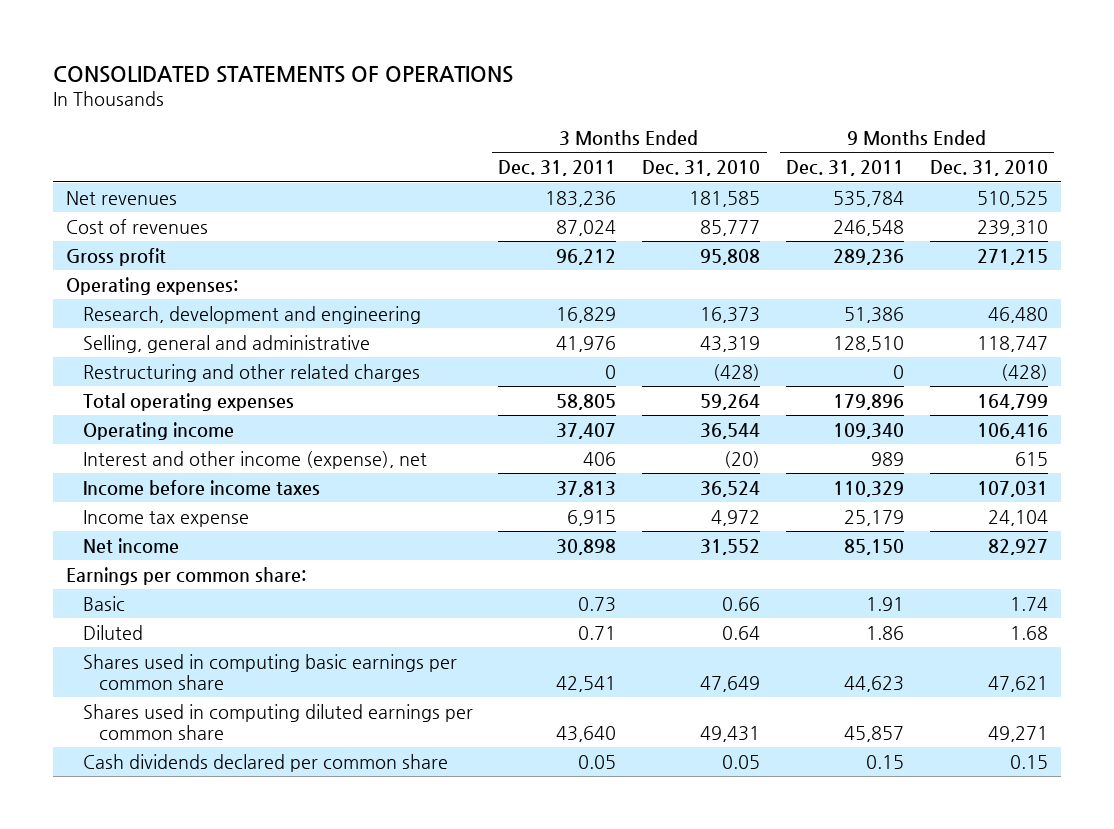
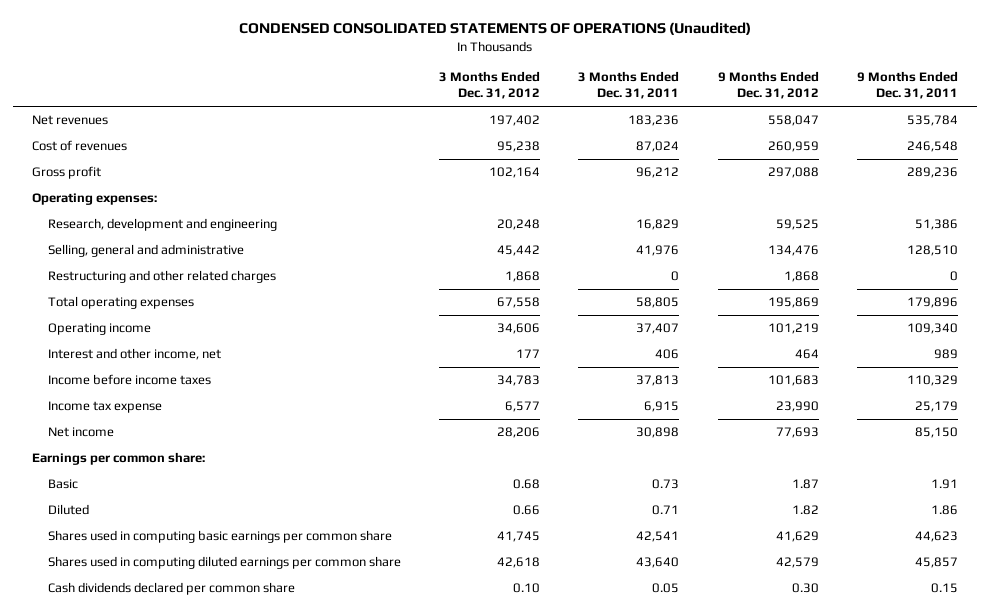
- CONSOLIDATED STATEMENTS OF OPERATIONS
+ CONDENSED CONSOLIDATED STATEMENTS OF OPERATIONS (Unaudited)
- | 3 Months Ended Dec. 31, 2011 | 3 Months Ended Dec. 31, 2010 | 9 Months Ended Dec. 31, 2011 | 9 Months Ended Dec. 31, 2010
+ | 3 Months Ended Dec. 31, 2012 | 3 Months Ended Dec. 31, 2011 | 9 Months Ended Dec. 31, 2012 | 9 Months Ended Dec. 31, 2011
- Interest and other income (expense), net | 406 | (20) | 989 | 615
+ Interest and other income, net | 177 | 406 | 464 | 989

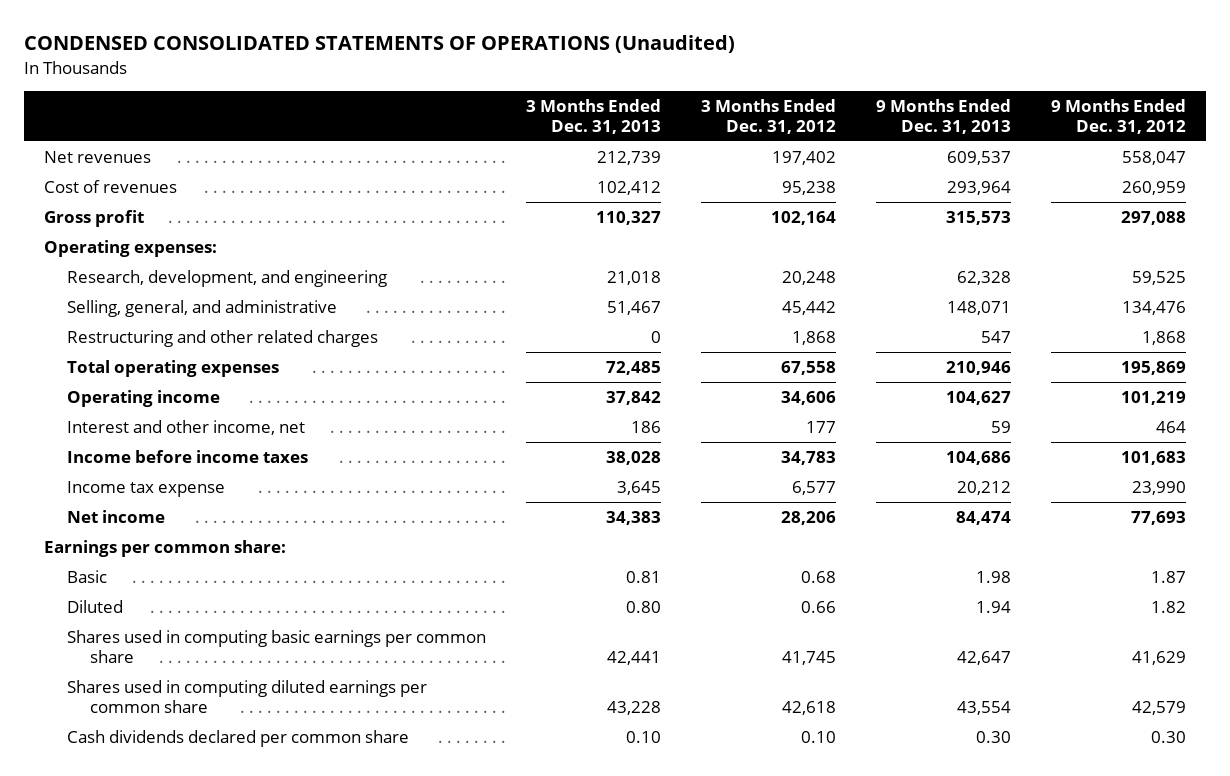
- | 3 Months Ended Dec. 31, 2012 | 3 Months Ended Dec. 31, 2011 | 9 Months Ended Dec. 31, 2012 | 9 Months Ended Dec. 31, 2011
+ | 3 Months Ended Dec. 31, 2013 | 3 Months Ended Dec. 31, 2012 | 9 Months Ended Dec. 31, 2013 | 9 Months Ended Dec. 31, 2012
- Research, development and engineering | 20,248 | 16,829 | 59,525 | 51,386
- Selling, general and administrative | 45,442 | 41,976 | 134,476 | 128,510
+ Research, development, and engineering | 21,018 | 20,248 | 62,328 | 59,525
+ Selling, general, and administrative | 51,467 | 45,442 | 148,071 | 134,476

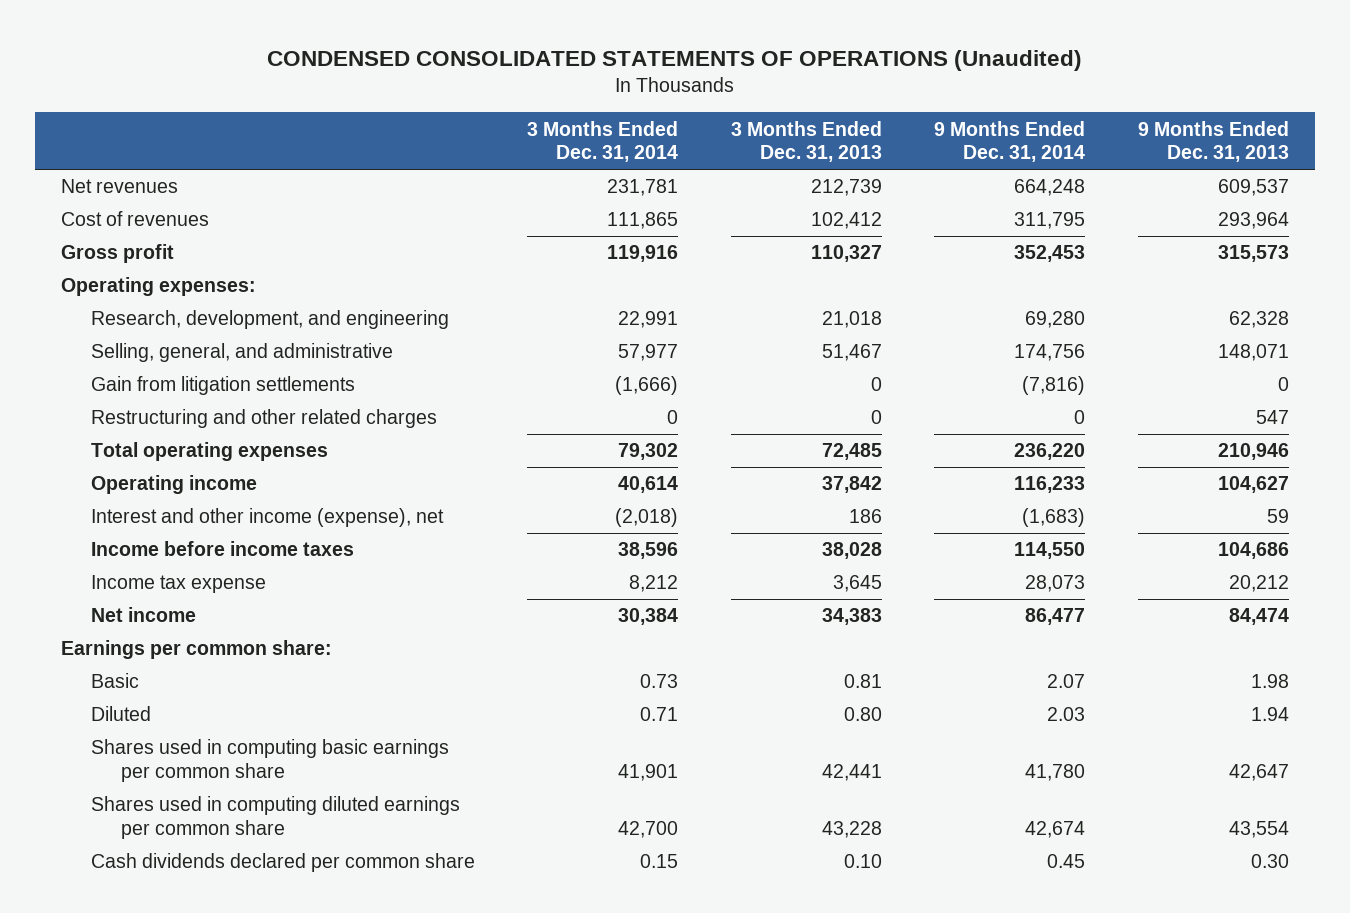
- | 3 Months Ended Dec. 31, 2013 | 3 Months Ended Dec. 31, 2012 | 9 Months Ended Dec. 31, 2013 | 9 Months Ended Dec. 31, 2012
+ | 3 Months Ended Dec. 31, 2014 | 3 Months Ended Dec. 31, 2013 | 9 Months Ended Dec. 31, 2014 | 9 Months Ended Dec. 31, 2013
+ Gain from litigation settlements | (1,666) | 0 | (7,816) | 0
- Interest and other income, net | 186 | 177 | 59 | 464
+ Interest and other income (expense), net | (2,018) | 186 | (1,683) | 59

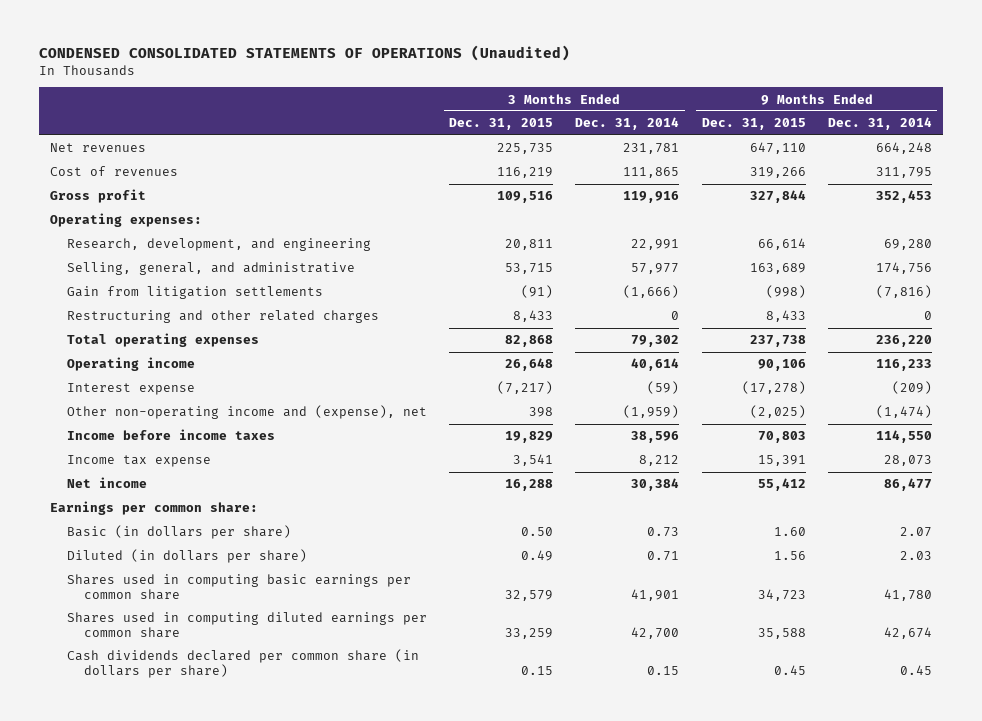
- | 3 Months Ended Dec. 31, 2014 | 3 Months Ended Dec. 31, 2013 | 9 Months Ended Dec. 31, 2014 | 9 Months Ended Dec. 31, 2013
+ | 3 Months Ended Dec. 31, 2015 | 3 Months Ended Dec. 31, 2014 | 9 Months Ended Dec. 31, 2015 | 9 Months Ended Dec. 31, 2014
- Interest and other income (expense), net | (2,018) | 186 | (1,683) | 59
+ Interest expense | (7,217) | (59) | (17,278) | (209)
+ Other non-operating income and (expense), net | 398 | (1,959) | (2,025) | (1,474)
- Basic | 0.73 | 0.81 | 2.07 | 1.98
- Diluted | 0.71 | 0.80 | 2.03 | 1.94
+ Basic (in dollars per share) | 0.50 | 0.73 | 1.60 | 2.07
+ Diluted (in dollars per share) | 0.49 | 0.71 | 1.56 | 2.03
- Cash dividends declared per common share | 0.15 | 0.10 | 0.45 | 0.30
+ Cash dividends declared per common share (in dollars per share) | 0.15 | 0.15 | 0.45 | 0.45

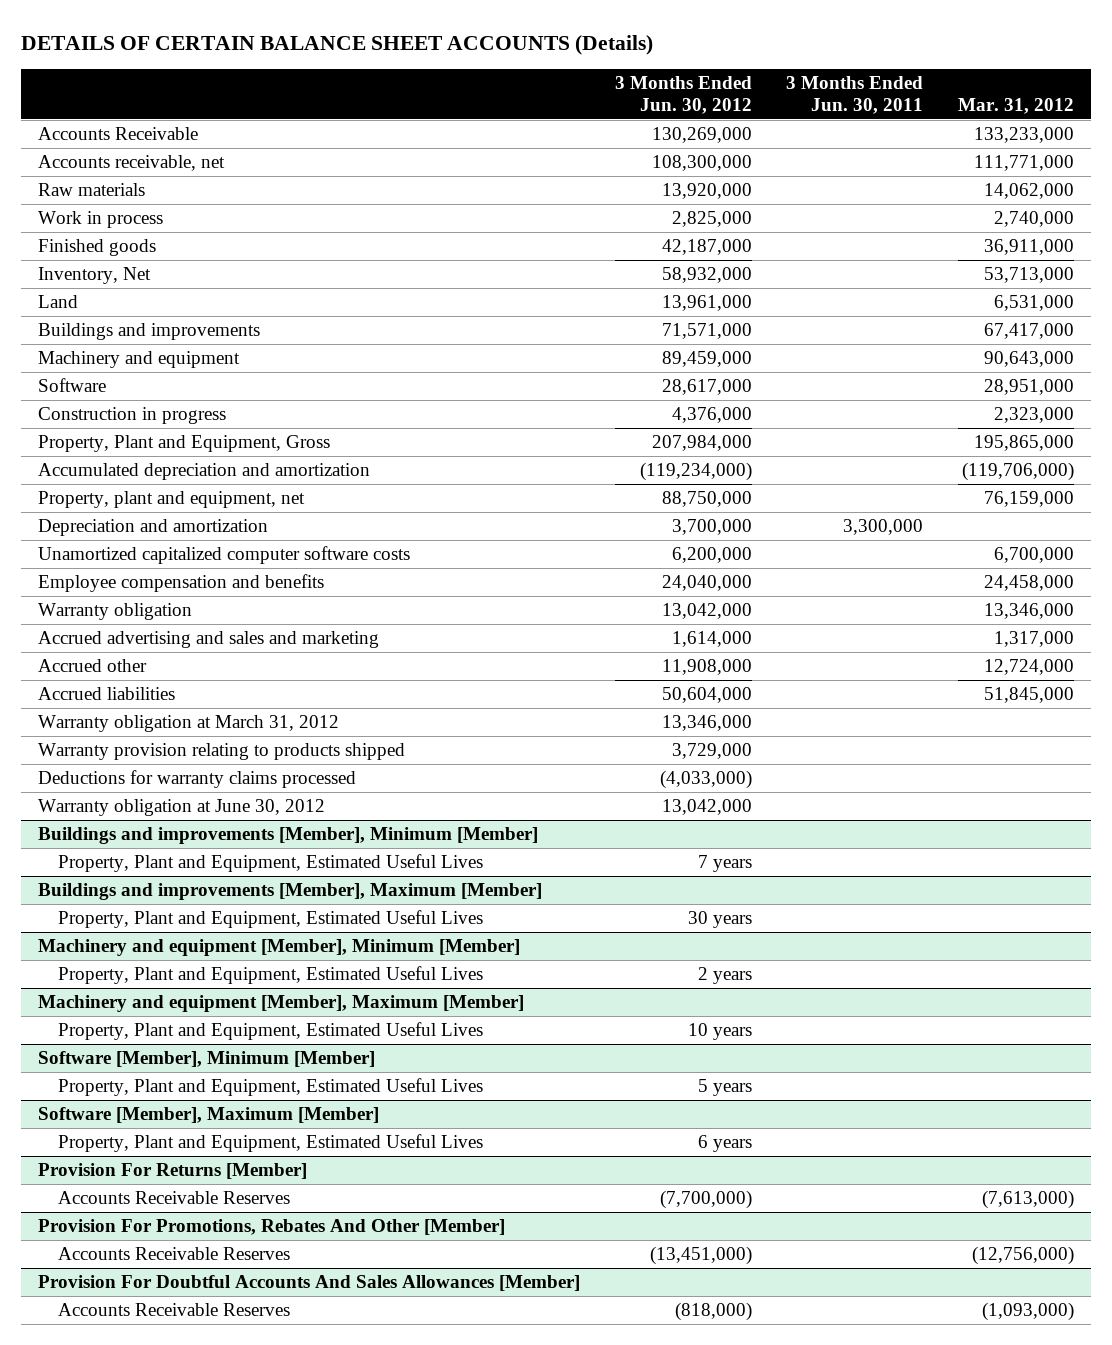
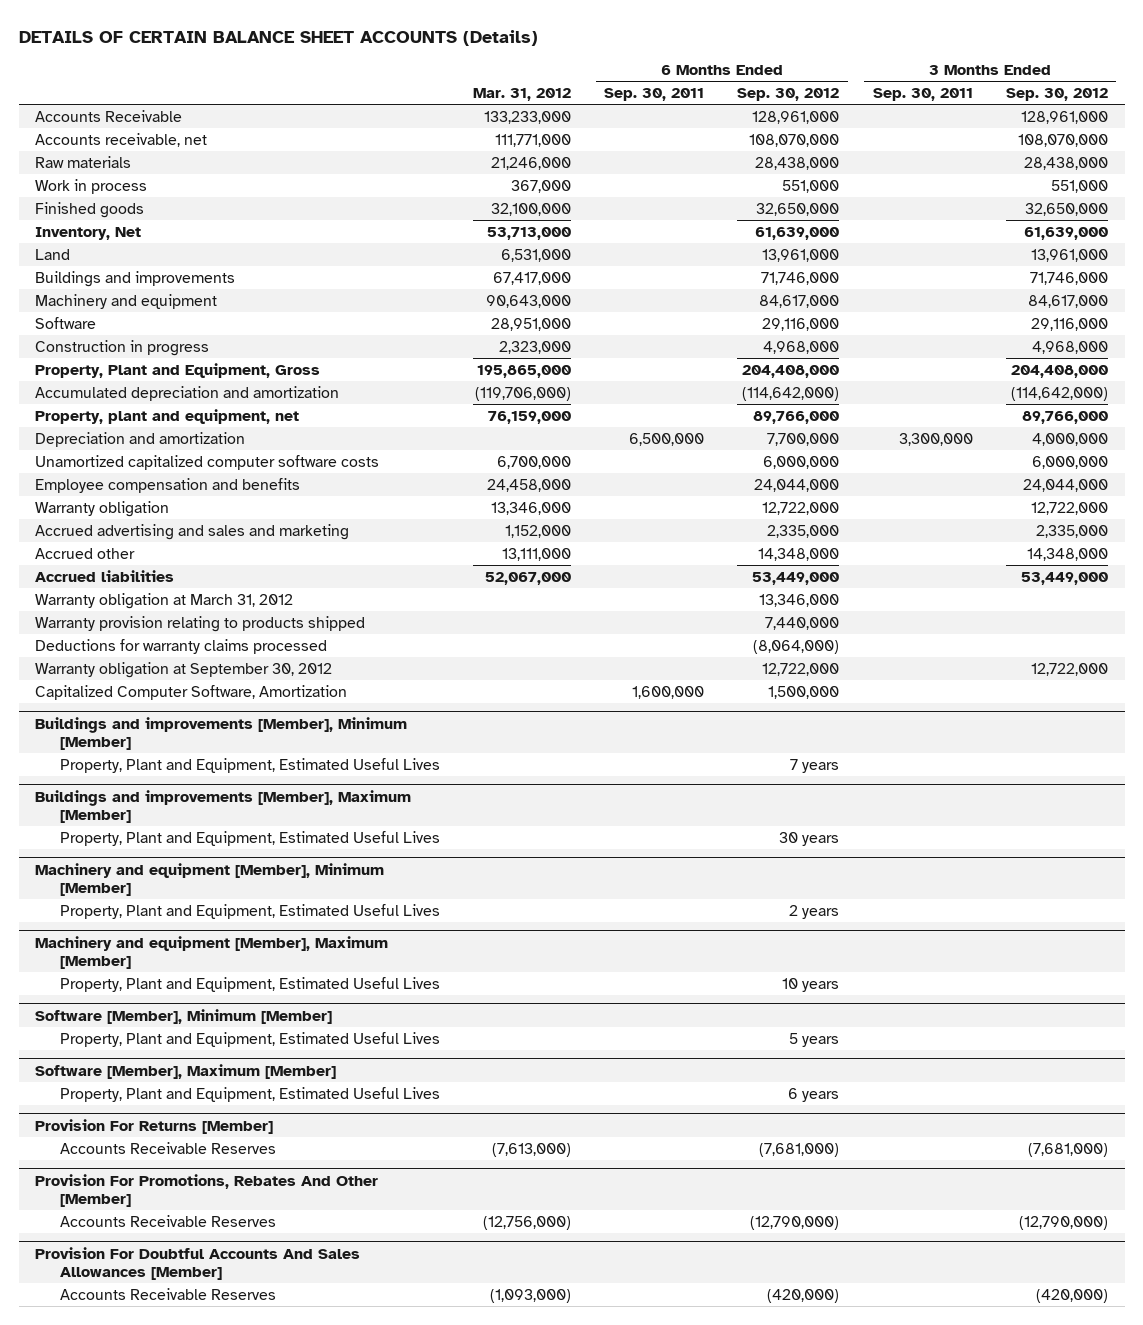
- | 3 Months Ended Jun. 30, 2012 | 3 Months Ended Jun. 30, 2011 | Mar. 31, 2012
+ | Mar. 31, 2012 | 6 Months Ended Sep. 30, 2011 | 6 Months Ended Sep. 30, 2012 | 3 Months Ended Sep. 30, 2011 | 3 Months Ended Sep. 30, 2012
- Raw materials | 13,920,000 | | 14,062,000
- Work in process | 2,825,000 | | 2,740,000
- Finished goods | 42,187,000 | | 36,911,000
+ Raw materials | 21,246,000 | | 28,438,000 | | 28,438,000
+ Work in process | 367,000 | | 551,000 | | 551,000
+ Finished goods | 32,100,000 | | 32,650,000 | | 32,650,000
- Accrued advertising and sales and marketing | 1,614,000 | | 1,317,000
- Accrued other | 11,908,000 | | 12,724,000
- Accrued liabilities | 50,604,000 | | 51,845,000
+ Accrued advertising and sales and marketing | 1,152,000 | | 2,335,000 | | 2,335,000
+ Accrued other | 13,111,000 | | 14,348,000 | | 14,348,000
+ Accrued liabilities | 52,067,000 | | 53,449,000 | | 53,449,000
- Warranty obligation at June 30, 2012 | 13,042,000 | |
+ Warranty obligation at September 30, 2012 | | | 12,722,000 | | 12,722,000
+ Capitalized Computer Software, Amortization | | 1,600,000 | 1,500,000 | |

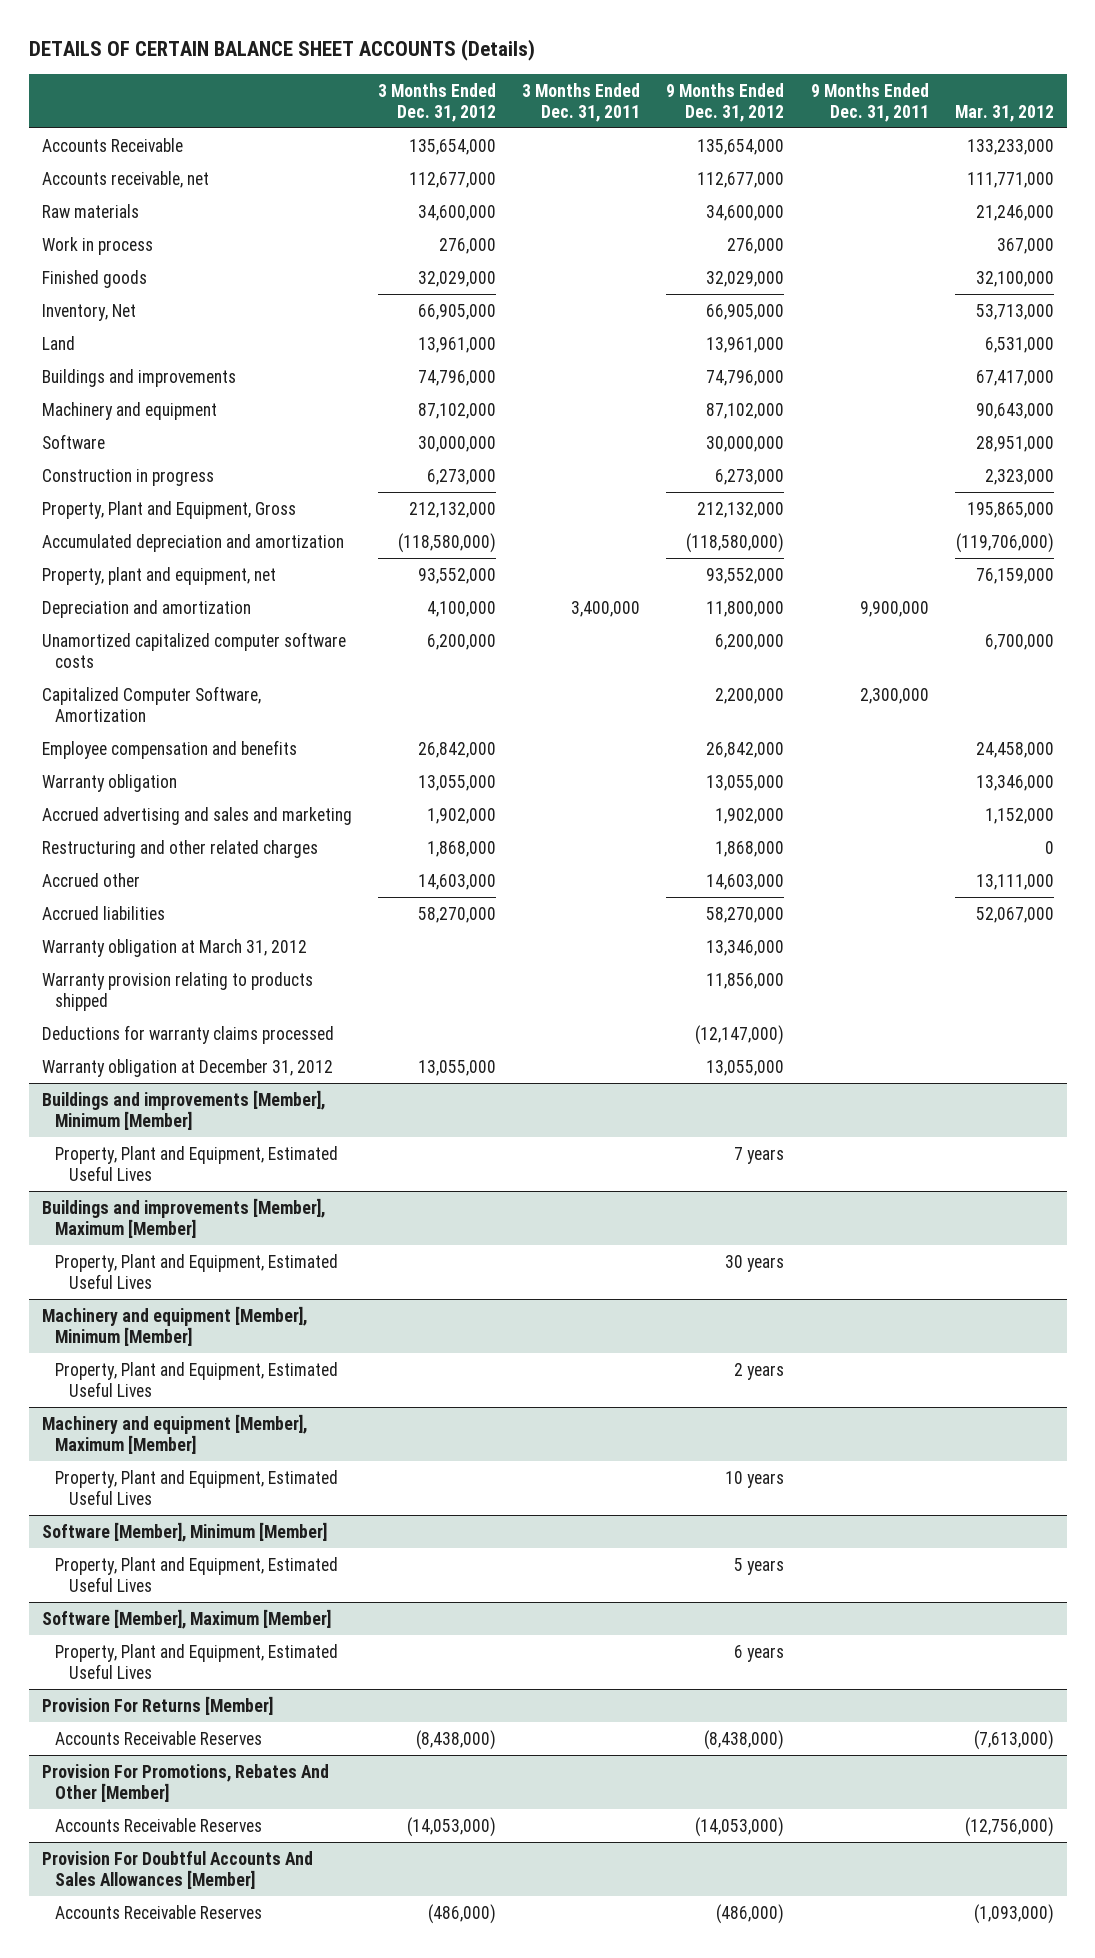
- | Mar. 31, 2012 | 6 Months Ended Sep. 30, 2011 | 6 Months Ended Sep. 30, 2012 | 3 Months Ended Sep. 30, 2011 | 3 Months Ended Sep. 30, 2012
+ | 3 Months Ended Dec. 31, 2012 | 3 Months Ended Dec. 31, 2011 | 9 Months Ended Dec. 31, 2012 | 9 Months Ended Dec. 31, 2011 | Mar. 31, 2012
moved up: Capitalized Computer Software, Amortization | | | 2,200,000 | 2,300,000 |
+ Restructuring and other related charges | 1,868,000 | | 1,868,000 | | 0
- Warranty obligation at September 30, 2012 | | | 12,722,000 | | 12,722,000
+ Warranty obligation at December 31, 2012 | 13,055,000 | | 13,055,000 | |

